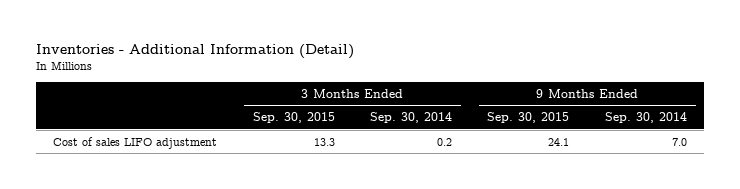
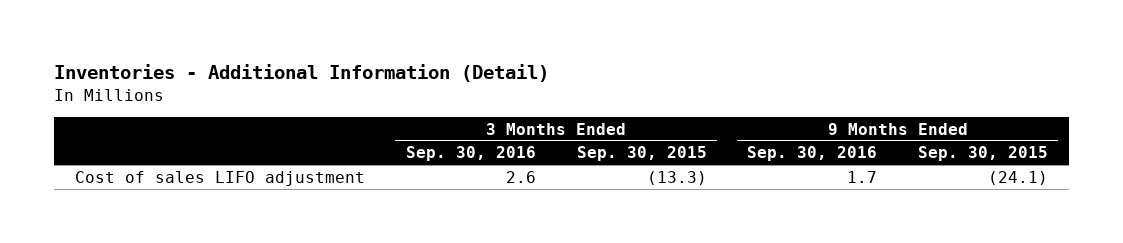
- | 3 Months Ended Sep. 30, 2015 | 3 Months Ended Sep. 30, 2014 | 9 Months Ended Sep. 30, 2015 | 9 Months Ended Sep. 30, 2014
+ | 3 Months Ended Sep. 30, 2016 | 3 Months Ended Sep. 30, 2015 | 9 Months Ended Sep. 30, 2016 | 9 Months Ended Sep. 30, 2015
- Cost of sales LIFO adjustment | 13.3 | 0.2 | 24.1 | 7.0
+ Cost of sales LIFO adjustment | 2.6 | (13.3) | 1.7 | (24.1)

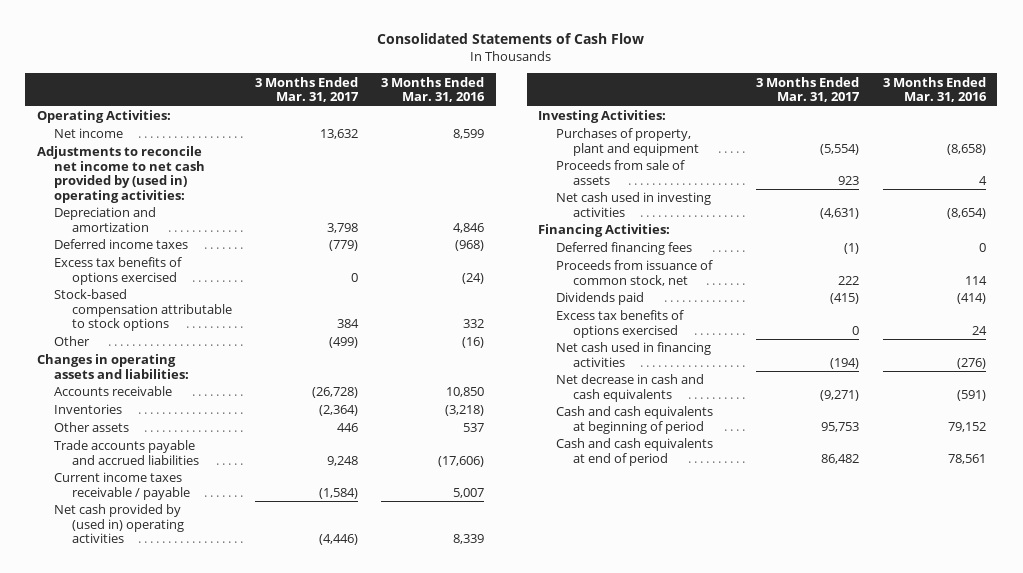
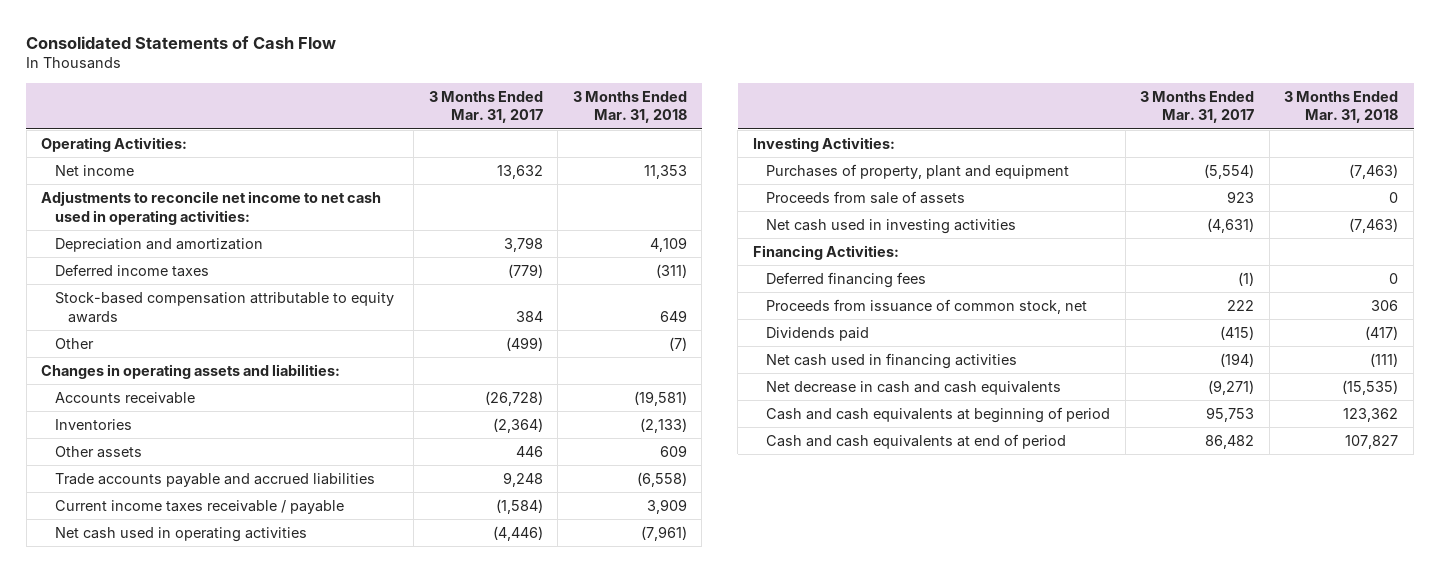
- | 3 Months Ended Mar. 31, 2017 | 3 Months Ended Mar. 31, 2016
+ | 3 Months Ended Mar. 31, 2017 | 3 Months Ended Mar. 31, 2018
- Adjustments to reconcile net income to net cash provided by (used in) operating activities:
+ Adjustments to reconcile net income to net cash used in operating activities:
- Excess tax benefits of options exercised | 0 | (24)
- Stock-based compensation attributable to stock options | 384 | 332
+ Stock-based compensation attributable to equity awards | 384 | 649
- Net cash provided by (used in) operating activities | (4,446) | 8,339
+ Net cash used in operating activities | (4,446) | (7,961)
- Excess tax benefits of options exercised | 0 | 24

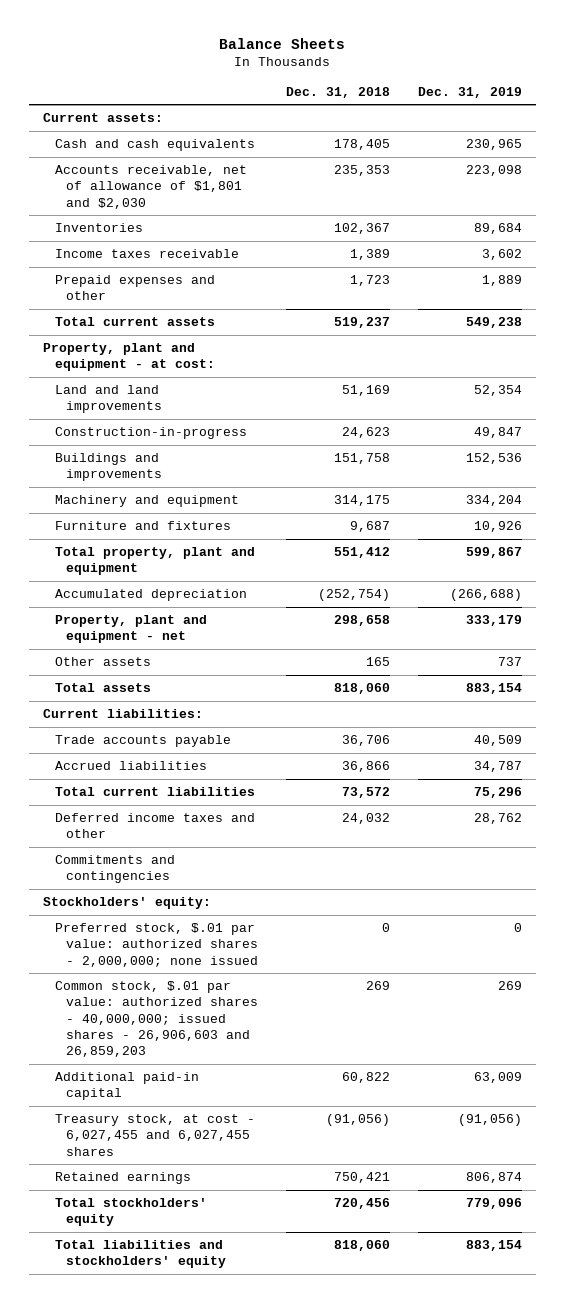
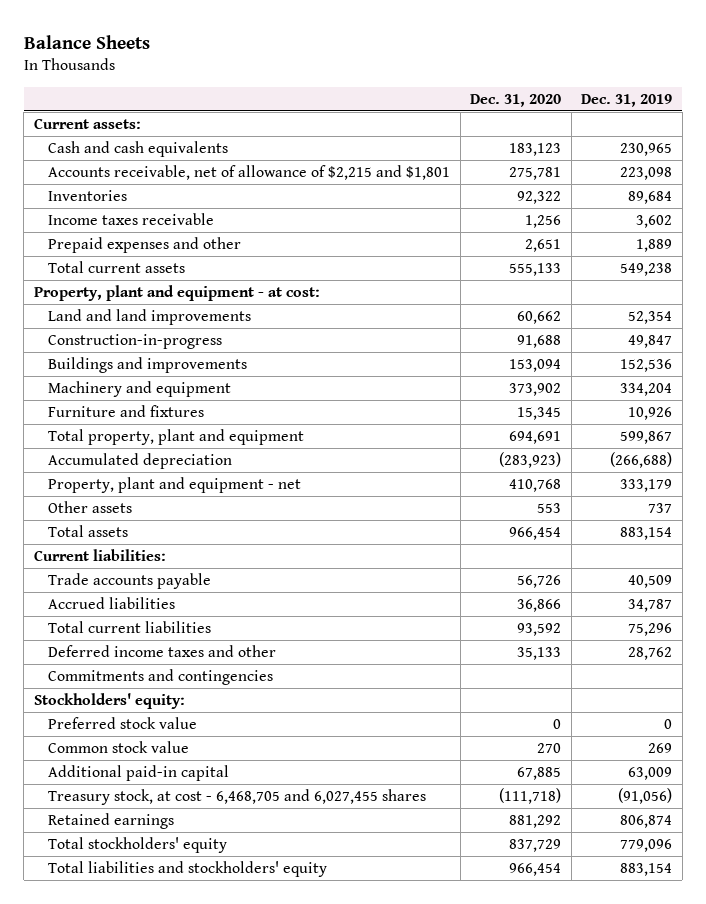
- | Dec. 31, 2018 | Dec. 31, 2019
+ | Dec. 31, 2020 | Dec. 31, 2019
- Accounts receivable, net of allowance of $1,801 and $2,030 | 235,353 | 223,098
+ Accounts receivable, net of allowance of $2,215 and $1,801 | 275,781 | 223,098
- Preferred stock, $.01 par value: authorized shares - 2,000,000; none issued | 0 | 0
- Common stock, $.01 par value: authorized shares - 40,000,000; issued shares - 26,906,603 and 26,859,203 | 269 | 269
+ Preferred stock value | 0 | 0
+ Common stock value | 270 | 269
- Treasury stock, at cost - 6,027,455 and 6,027,455 shares | (91,056) | (91,056)
+ Treasury stock, at cost - 6,468,705 and 6,027,455 shares | (111,718) | (91,056)

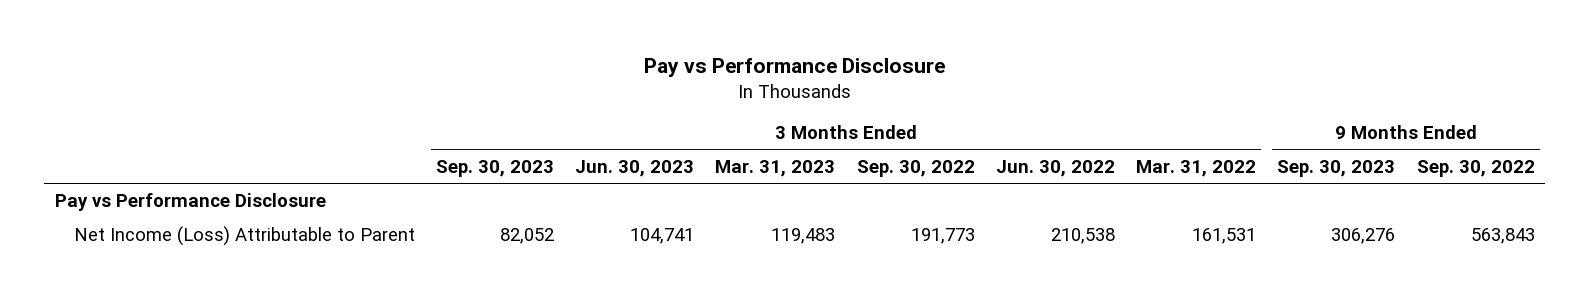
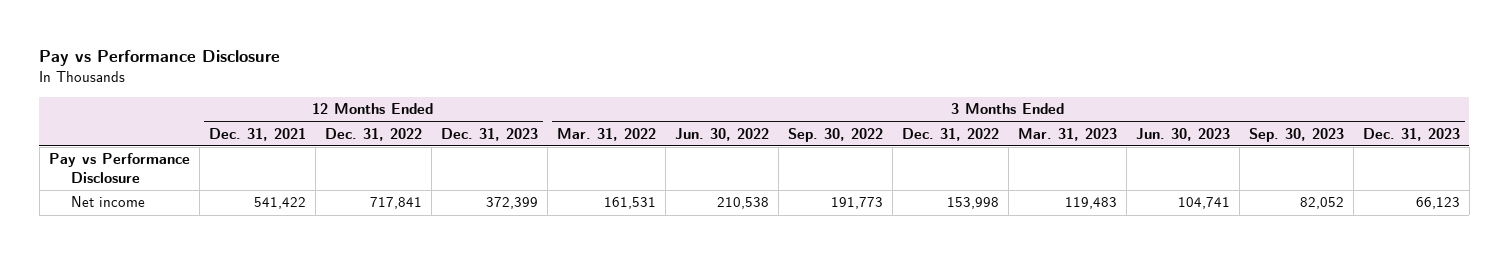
- | 3 Months Ended Sep. 30, 2023 | 3 Months Ended Jun. 30, 2023 | 3 Months Ended Mar. 31, 2023 | 3 Months Ended Sep. 30, 2022 | 3 Months Ended Jun. 30, 2022 | 3 Months Ended Mar. 31, 2022 | 9 Months Ended Sep. 30, 2023 | 9 Months Ended Sep. 30, 2022
+ | 12 Months Ended Dec. 31, 2021 | 12 Months Ended Dec. 31, 2022 | 12 Months Ended Dec. 31, 2023 | 3 Months Ended Mar. 31, 2022 | 3 Months Ended Jun. 30, 2022 | 3 Months Ended Sep. 30, 2022 | 3 Months Ended Dec. 31, 2022 | 3 Months Ended Mar. 31, 2023 | 3 Months Ended Jun. 30, 2023 | 3 Months Ended Sep. 30, 2023 | 3 Months Ended Dec. 31, 2023
- Net Income (Loss) Attributable to Parent | 82,052 | 104,741 | 119,483 | 191,773 | 210,538 | 161,531 | 306,276 | 563,843
+ Net income | 541,422 | 717,841 | 372,399 | 161,531 | 210,538 | 191,773 | 153,998 | 119,483 | 104,741 | 82,052 | 66,123

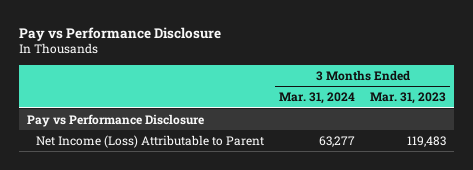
- | 12 Months Ended Dec. 31, 2021 | 12 Months Ended Dec. 31, 2022 | 12 Months Ended Dec. 31, 2023 | 3 Months Ended Mar. 31, 2022 | 3 Months Ended Jun. 30, 2022 | 3 Months Ended Sep. 30, 2022 | 3 Months Ended Dec. 31, 2022 | 3 Months Ended Mar. 31, 2023 | 3 Months Ended Jun. 30, 2023 | 3 Months Ended Sep. 30, 2023 | 3 Months Ended Dec. 31, 2023
+ | 3 Months Ended Mar. 31, 2024 | 3 Months Ended Mar. 31, 2023
- Net income | 541,422 | 717,841 | 372,399 | 161,531 | 210,538 | 191,773 | 153,998 | 119,483 | 104,741 | 82,052 | 66,123
+ Net Income (Loss) Attributable to Parent | 63,277 | 119,483

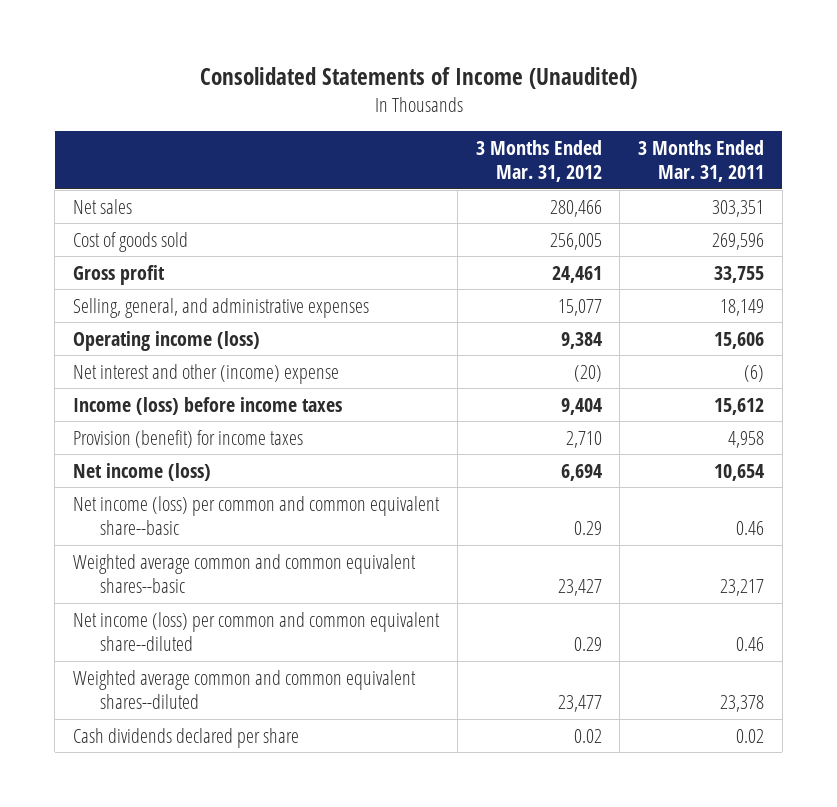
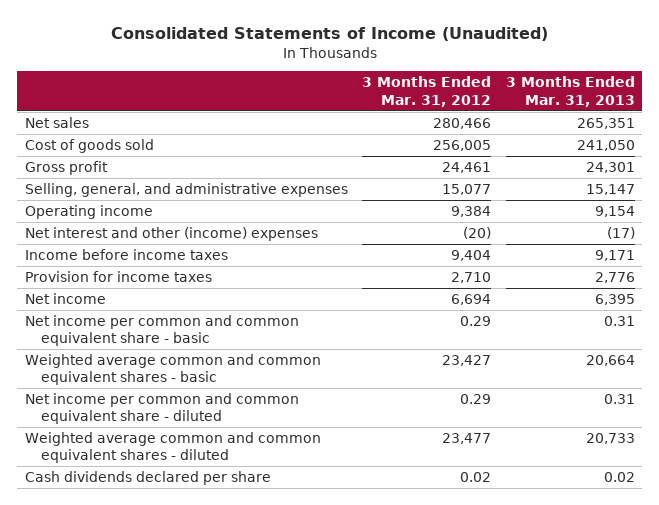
- | 3 Months Ended Mar. 31, 2012 | 3 Months Ended Mar. 31, 2011
+ | 3 Months Ended Mar. 31, 2012 | 3 Months Ended Mar. 31, 2013
- Operating income (loss) | 9,384 | 15,606
- Net interest and other (income) expense | (20) | (6)
- Income (loss) before income taxes | 9,404 | 15,612
- Provision (benefit) for income taxes | 2,710 | 4,958
- Net income (loss) | 6,694 | 10,654
- Net income (loss) per common and common equivalent share--basic | 0.29 | 0.46
- Weighted average common and common equivalent shares--basic | 23,427 | 23,217
- Net income (loss) per common and common equivalent share--diluted | 0.29 | 0.46
- Weighted average common and common equivalent shares--diluted | 23,477 | 23,378
+ Operating income | 9,384 | 9,154
+ Net interest and other (income) expenses | (20) | (17)
+ Income before income taxes | 9,404 | 9,171
+ Provision for income taxes | 2,710 | 2,776
+ Net income | 6,694 | 6,395
+ Net income per common and common equivalent share - basic | 0.29 | 0.31
+ Weighted average common and common equivalent shares - basic | 23,427 | 20,664
+ Net income per common and common equivalent share - diluted | 0.29 | 0.31
+ Weighted average common and common equivalent shares - diluted | 23,477 | 20,733

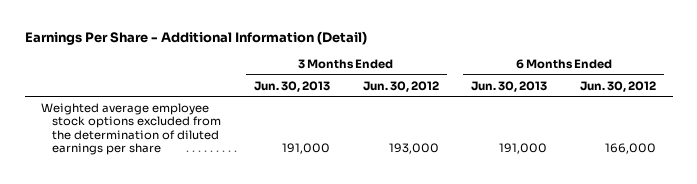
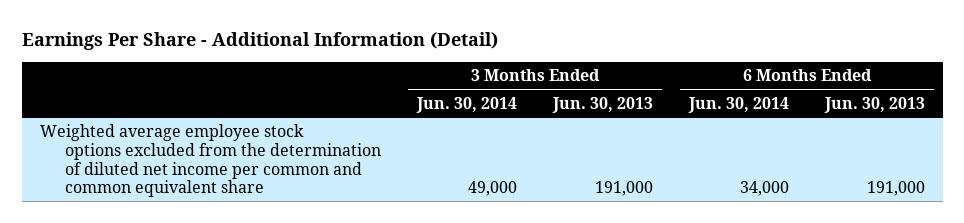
- | 3 Months Ended Jun. 30, 2013 | 3 Months Ended Jun. 30, 2012 | 6 Months Ended Jun. 30, 2013 | 6 Months Ended Jun. 30, 2012
+ | 3 Months Ended Jun. 30, 2014 | 3 Months Ended Jun. 30, 2013 | 6 Months Ended Jun. 30, 2014 | 6 Months Ended Jun. 30, 2013
- Weighted average employee stock options excluded from the determination of diluted earnings per share | 191,000 | 193,000 | 191,000 | 166,000
+ Weighted average employee stock options excluded from the determination of diluted net income per common and common equivalent share | 49,000 | 191,000 | 34,000 | 191,000

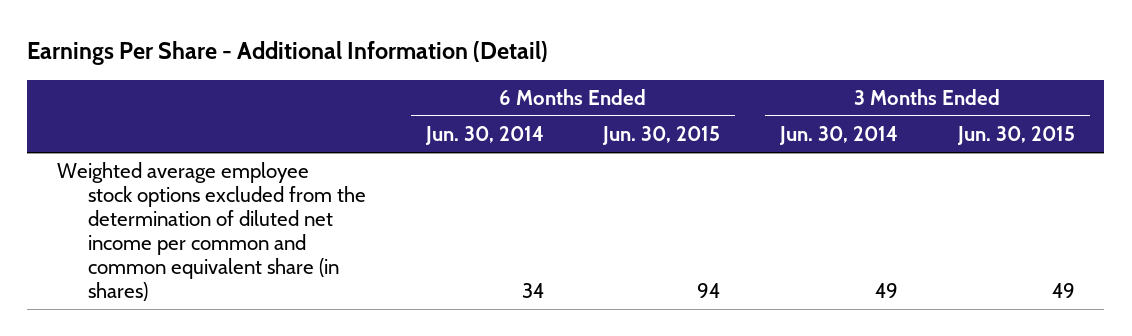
- | 3 Months Ended Jun. 30, 2014 | 3 Months Ended Jun. 30, 2013 | 6 Months Ended Jun. 30, 2014 | 6 Months Ended Jun. 30, 2013
+ | 6 Months Ended Jun. 30, 2014 | 6 Months Ended Jun. 30, 2015 | 3 Months Ended Jun. 30, 2014 | 3 Months Ended Jun. 30, 2015
- Weighted average employee stock options excluded from the determination of diluted net income per common and common equivalent share | 49,000 | 191,000 | 34,000 | 191,000
+ Weighted average employee stock options excluded from the determination of diluted net income per common and common equivalent share (in shares) | 34 | 94 | 49 | 49

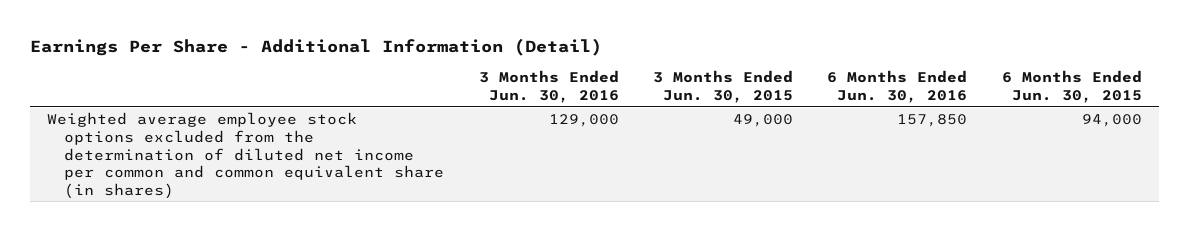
- | 6 Months Ended Jun. 30, 2014 | 6 Months Ended Jun. 30, 2015 | 3 Months Ended Jun. 30, 2014 | 3 Months Ended Jun. 30, 2015
+ | 3 Months Ended Jun. 30, 2016 | 3 Months Ended Jun. 30, 2015 | 6 Months Ended Jun. 30, 2016 | 6 Months Ended Jun. 30, 2015
- Weighted average employee stock options excluded from the determination of diluted net income per common and common equivalent share (in shares) | 34 | 94 | 49 | 49
+ Weighted average employee stock options excluded from the determination of diluted net income per common and common equivalent share (in shares) | 129,000 | 49,000 | 157,850 | 94,000

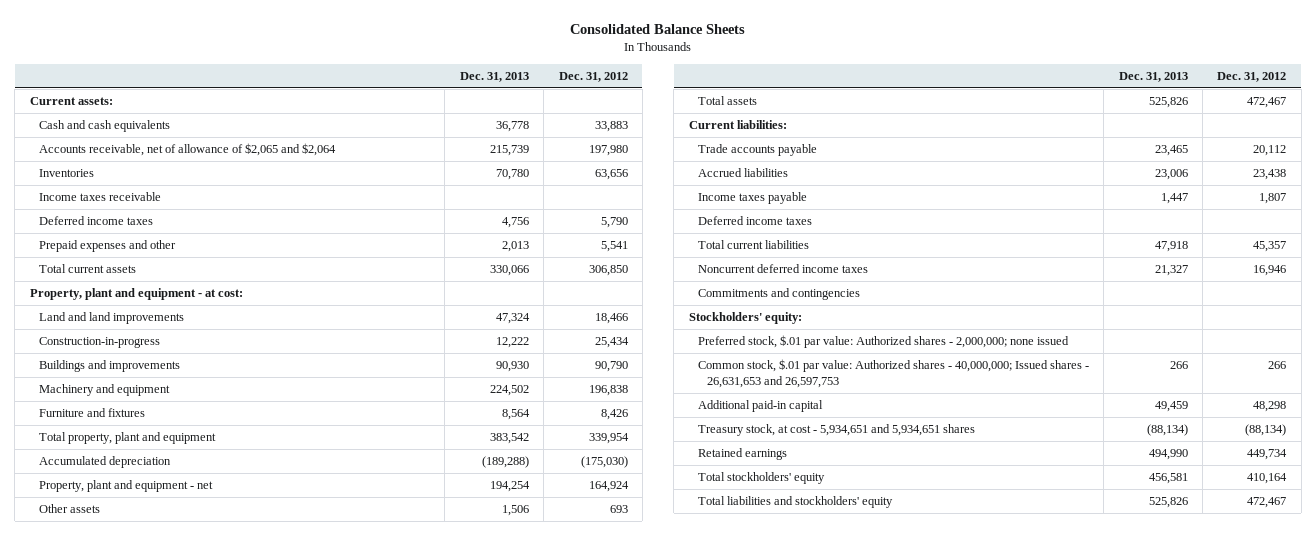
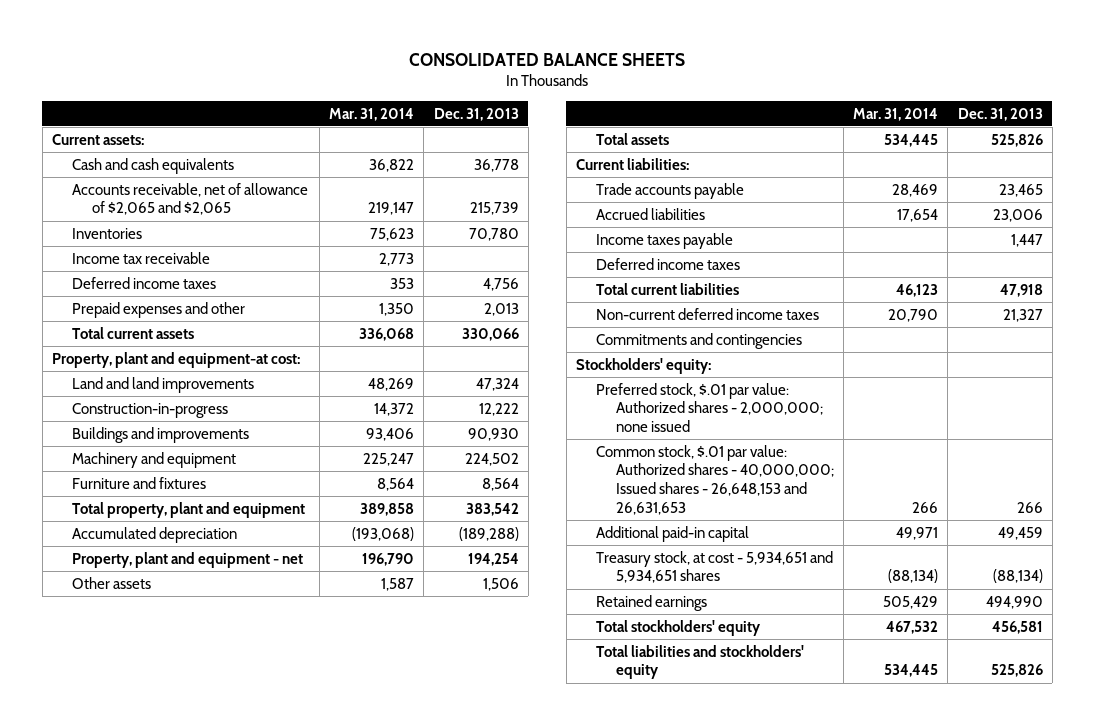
- Consolidated Balance Sheets
+ CONSOLIDATED BALANCE SHEETS
- | Dec. 31, 2013 | Dec. 31, 2012
+ | Mar. 31, 2014 | Dec. 31, 2013
- Accounts receivable, net of allowance of $2,065 and $2,064 | 215,739 | 197,980
+ Accounts receivable, net of allowance of $2,065 and $2,065 | 219,147 | 215,739
- Income taxes receivable
+ Income tax receivable | 2,773 |
- Property, plant and equipment - at cost:
+ Property, plant and equipment-at cost:
- Noncurrent deferred income taxes | 21,327 | 16,946
+ Non-current deferred income taxes | 20,790 | 21,327
- Common stock, $.01 par value: Authorized shares - 40,000,000; Issued shares - 26,631,653 and 26,597,753 | 266 | 266
+ Common stock, $.01 par value: Authorized shares - 40,000,000; Issued shares - 26,648,153 and 26,631,653 | 266 | 266

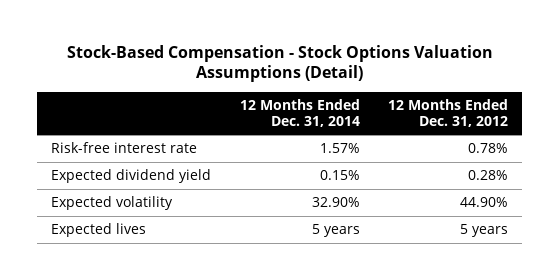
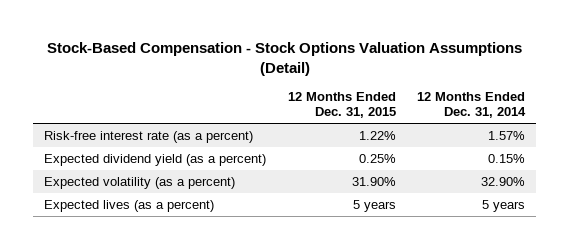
- | 12 Months Ended Dec. 31, 2014 | 12 Months Ended Dec. 31, 2012
+ | 12 Months Ended Dec. 31, 2015 | 12 Months Ended Dec. 31, 2014
- Risk-free interest rate | 1.57% | 0.78%
- Expected dividend yield | 0.15% | 0.28%
- Expected volatility | 32.90% | 44.90%
- Expected lives | 5 years | 5 years
+ Risk-free interest rate (as a percent) | 1.22% | 1.57%
+ Expected dividend yield (as a percent) | 0.25% | 0.15%
+ Expected volatility (as a percent) | 31.90% | 32.90%
+ Expected lives (as a percent) | 5 years | 5 years

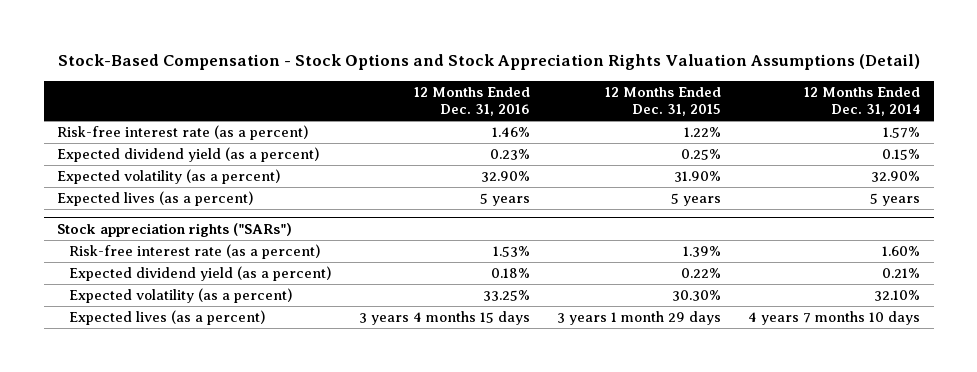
- Stock-Based Compensation - Stock Options Valuation Assumptions (Detail)
+ Stock-Based Compensation - Stock Options and Stock Appreciation Rights Valuation Assumptions (Detail)
- | 12 Months Ended Dec. 31, 2015 | 12 Months Ended Dec. 31, 2014
+ | 12 Months Ended Dec. 31, 2016 | 12 Months Ended Dec. 31, 2015 | 12 Months Ended Dec. 31, 2014
+ Stock appreciation rights ("SARs")
+ Risk-free interest rate (as a percent) | 1.53% | 1.39% | 1.60%
+ Expected dividend yield (as a percent) | 0.18% | 0.22% | 0.21%
+ Expected volatility (as a percent) | 33.25% | 30.30% | 32.10%
+ Expected lives (as a percent) | 3 years 4 months 15 days | 3 years 1 month 29 days | 4 years 7 months 10 days

